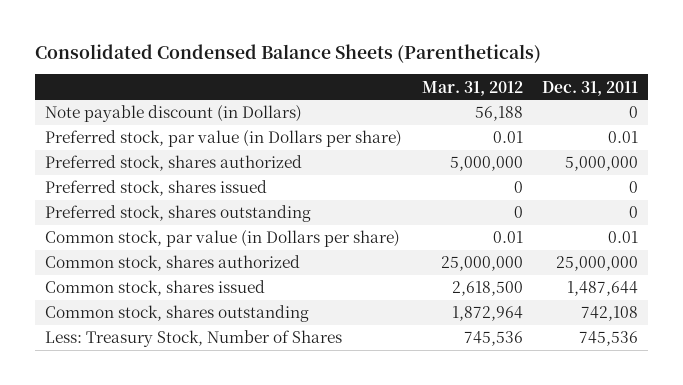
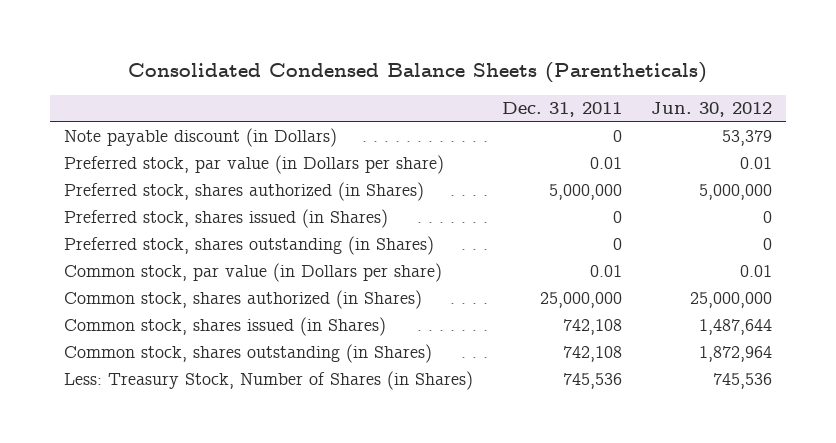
- | Mar. 31, 2012 | Dec. 31, 2011
+ | Dec. 31, 2011 | Jun. 30, 2012
- Preferred stock, shares authorized | 5,000,000 | 5,000,000
- Preferred stock, shares issued | 0 | 0
- Preferred stock, shares outstanding | 0 | 0
+ Preferred stock, shares authorized (in Shares) | 5,000,000 | 5,000,000
+ Preferred stock, shares issued (in Shares) | 0 | 0
+ Preferred stock, shares outstanding (in Shares) | 0 | 0
- Common stock, shares authorized | 25,000,000 | 25,000,000
- Common stock, shares issued | 2,618,500 | 1,487,644
- Common stock, shares outstanding | 1,872,964 | 742,108
- Less: Treasury Stock, Number of Shares | 745,536 | 745,536
+ Common stock, shares authorized (in Shares) | 25,000,000 | 25,000,000
+ Common stock, shares issued (in Shares) | 742,108 | 1,487,644
+ Common stock, shares outstanding (in Shares) | 742,108 | 1,872,964
+ Less: Treasury Stock, Number of Shares (in Shares) | 745,536 | 745,536

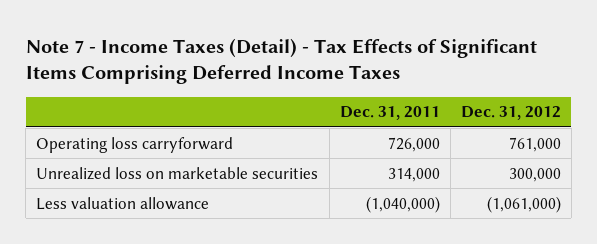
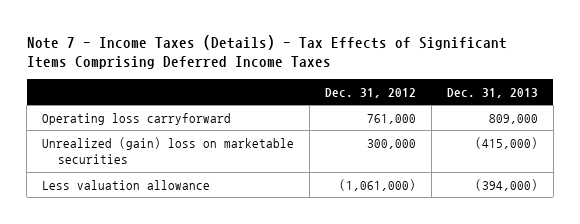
- Note 7 - Income Taxes (Detail) - Tax Effects of Significant Items Comprising Deferred Income Taxes
+ Note 7 - Income Taxes (Details) - Tax Effects of Significant Items Comprising Deferred Income Taxes
- | Dec. 31, 2011 | Dec. 31, 2012
+ | Dec. 31, 2012 | Dec. 31, 2013
- Unrealized loss on marketable securities | 314,000 | 300,000
+ Unrealized (gain) loss on marketable securities | 300,000 | (415,000)

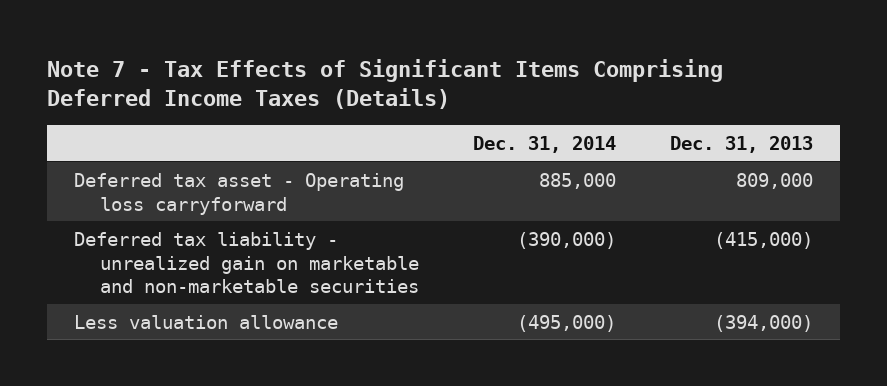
- Note 7 - Income Taxes (Details) - Tax Effects of Significant Items Comprising Deferred Income Taxes
+ Note 7 - Tax Effects of Significant Items Comprising Deferred Income Taxes (Details)
- | Dec. 31, 2012 | Dec. 31, 2013
+ | Dec. 31, 2014 | Dec. 31, 2013
- Operating loss carryforward | 761,000 | 809,000
- Unrealized (gain) loss on marketable securities | 300,000 | (415,000)
+ Deferred tax asset - Operating loss carryforward | 885,000 | 809,000
+ Deferred tax liability - unrealized gain on marketable and non-marketable securities | (390,000) | (415,000)

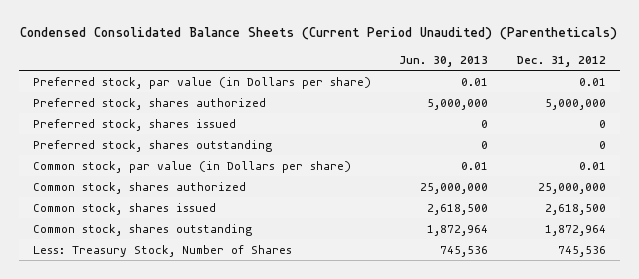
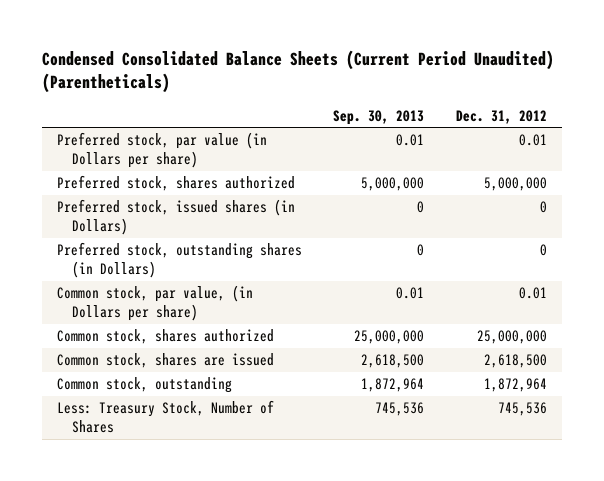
- | Jun. 30, 2013 | Dec. 31, 2012
+ | Sep. 30, 2013 | Dec. 31, 2012
- Preferred stock, shares issued | 0 | 0
- Preferred stock, shares outstanding | 0 | 0
- Common stock, par value (in Dollars per share) | 0.01 | 0.01
+ Preferred stock, issued shares (in Dollars) | 0 | 0
+ Preferred stock, outstanding shares (in Dollars) | 0 | 0
+ Common stock, par value, (in Dollars per share) | 0.01 | 0.01
- Common stock, shares issued | 2,618,500 | 2,618,500
- Common stock, shares outstanding | 1,872,964 | 1,872,964
+ Common stock, shares are issued | 2,618,500 | 2,618,500
+ Common stock, outstanding | 1,872,964 | 1,872,964

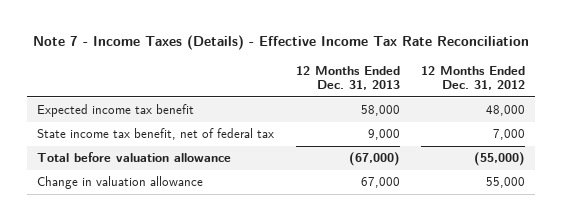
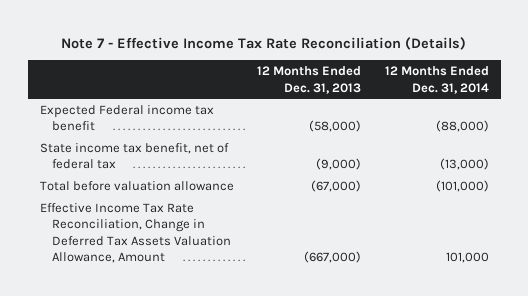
- Note 7 - Income Taxes (Details) - Effective Income Tax Rate Reconciliation
+ Note 7 - Effective Income Tax Rate Reconciliation (Details)
- | 12 Months Ended Dec. 31, 2013 | 12 Months Ended Dec. 31, 2012
+ | 12 Months Ended Dec. 31, 2013 | 12 Months Ended Dec. 31, 2014
- Expected income tax benefit | 58,000 | 48,000
- State income tax benefit, net of federal tax | 9,000 | 7,000
+ Expected Federal income tax benefit | (58,000) | (88,000)
+ State income tax benefit, net of federal tax | (9,000) | (13,000)
- Change in valuation allowance | 67,000 | 55,000
+ Effective Income Tax Rate Reconciliation, Change in Deferred Tax Assets Valuation Allowance, Amount | (667,000) | 101,000

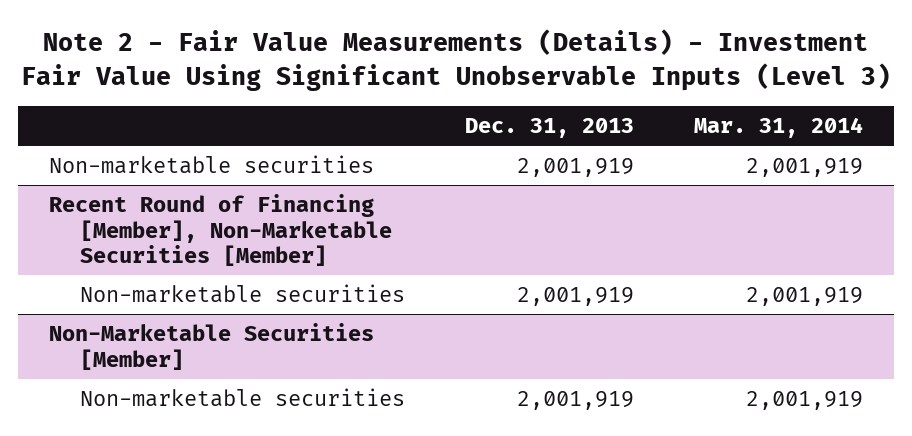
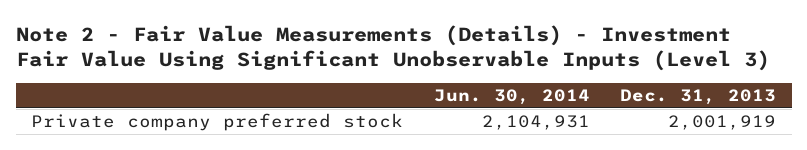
- | Dec. 31, 2013 | Mar. 31, 2014
+ | Jun. 30, 2014 | Dec. 31, 2013
- Non-marketable securities | 2,001,919 | 2,001,919
- Recent Round of Financing [Member], Non-Marketable Securities [Member]
- Non-marketable securities | 2,001,919 | 2,001,919
- Non-Marketable Securities [Member]
- Non-marketable securities | 2,001,919 | 2,001,919
+ Private company preferred stock | 2,104,931 | 2,001,919

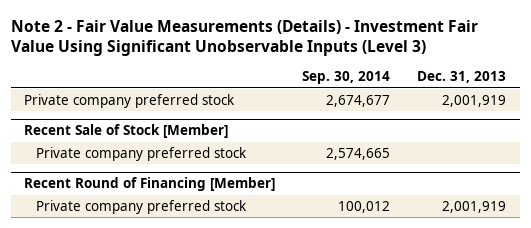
- | Jun. 30, 2014 | Dec. 31, 2013
+ | Sep. 30, 2014 | Dec. 31, 2013
+ Recent Sale of Stock [Member]
+ Private company preferred stock | 2,574,665 |
+ Recent Round of Financing [Member]
+ Private company preferred stock | 100,012 | 2,001,919

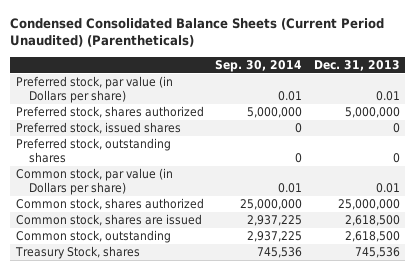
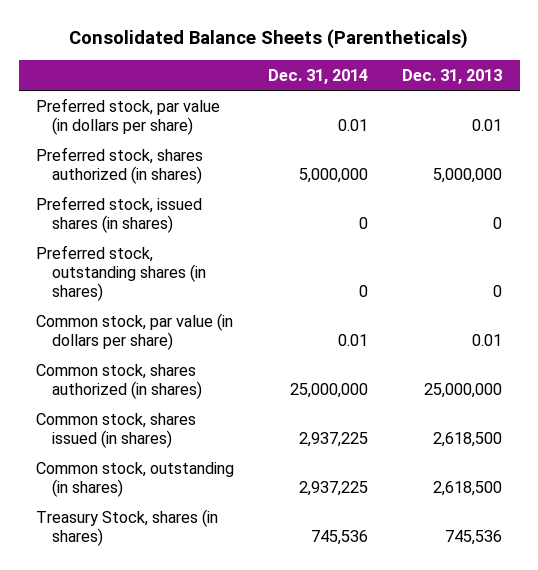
- Condensed Consolidated Balance Sheets (Current Period Unaudited) (Parentheticals)
+ Consolidated Balance Sheets (Parentheticals)
- | Sep. 30, 2014 | Dec. 31, 2013
+ | Dec. 31, 2014 | Dec. 31, 2013
- Preferred stock, par value (in Dollars per share) | 0.01 | 0.01
- Preferred stock, shares authorized | 5,000,000 | 5,000,000
- Preferred stock, issued shares | 0 | 0
- Preferred stock, outstanding shares | 0 | 0
- Common stock, par value (in Dollars per share) | 0.01 | 0.01
- Common stock, shares authorized | 25,000,000 | 25,000,000
- Common stock, shares are issued | 2,937,225 | 2,618,500
- Common stock, outstanding | 2,937,225 | 2,618,500
- Treasury Stock, shares | 745,536 | 745,536
+ Preferred stock, par value (in dollars per share) | 0.01 | 0.01
+ Preferred stock, shares authorized (in shares) | 5,000,000 | 5,000,000
+ Preferred stock, issued shares (in shares) | 0 | 0
+ Preferred stock, outstanding shares (in shares) | 0 | 0
+ Common stock, par value (in dollars per share) | 0.01 | 0.01
+ Common stock, shares authorized (in shares) | 25,000,000 | 25,000,000
+ Common stock, shares issued (in shares) | 2,937,225 | 2,618,500
+ Common stock, outstanding (in shares) | 2,937,225 | 2,618,500
+ Treasury Stock, shares (in shares) | 745,536 | 745,536

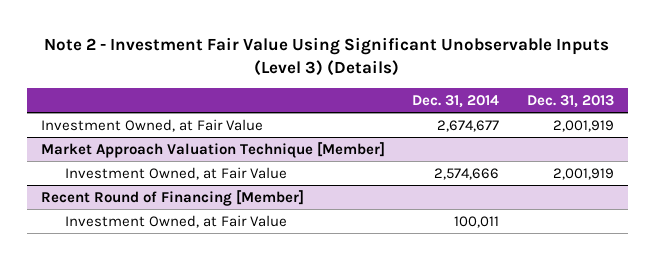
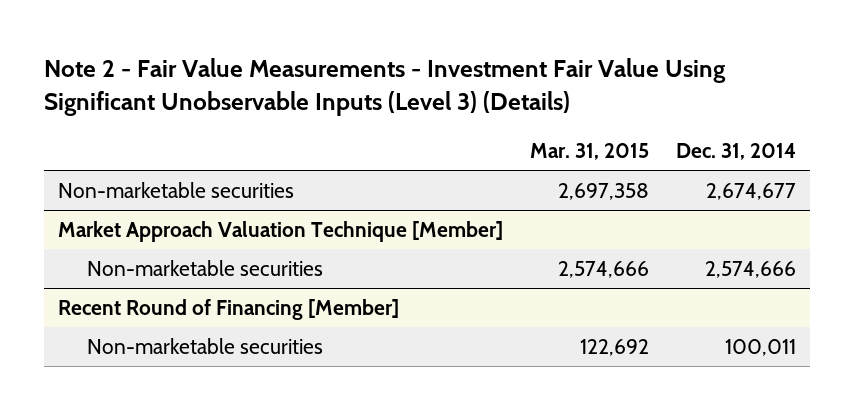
- Note 2 - Investment Fair Value Using Significant Unobservable Inputs (Level 3) (Details)
+ Note 2 - Fair Value Measurements - Investment Fair Value Using Significant Unobservable Inputs (Level 3) (Details)
- | Dec. 31, 2014 | Dec. 31, 2013
+ | Mar. 31, 2015 | Dec. 31, 2014
- Investment Owned, at Fair Value | 2,674,677 | 2,001,919
+ Non-marketable securities | 2,697,358 | 2,674,677
@ Market Approach Valuation Technique [Member]
- Investment Owned, at Fair Value | 2,574,666 | 2,001,919
+ Non-marketable securities | 2,574,666 | 2,574,666
@ Recent Round of Financing [Member]
- Investment Owned, at Fair Value | 100,011 |
+ Non-marketable securities | 122,692 | 100,011

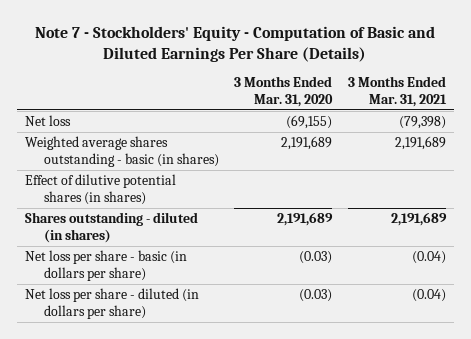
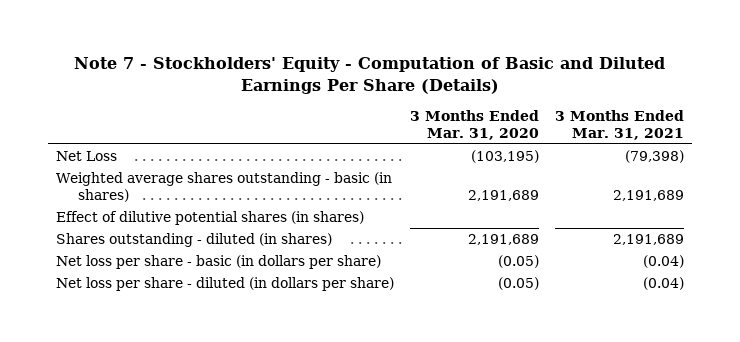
- Net loss | (69,155) | (79,398)
+ Net Loss | (103,195) | (79,398)
- Net loss per share - basic (in dollars per share) | (0.03) | (0.04)
- Net loss per share - diluted (in dollars per share) | (0.03) | (0.04)
+ Net loss per share - basic (in dollars per share) | (0.05) | (0.04)
+ Net loss per share - diluted (in dollars per share) | (0.05) | (0.04)

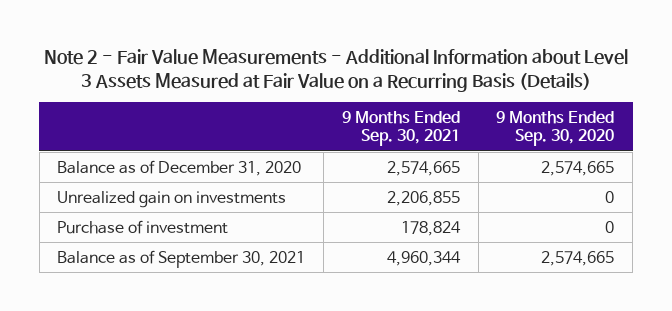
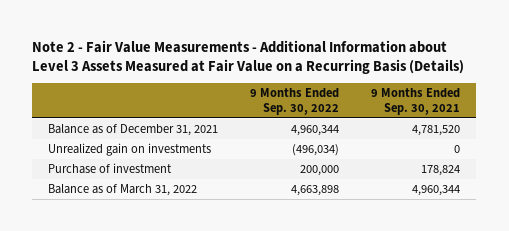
- | 9 Months Ended Sep. 30, 2021 | 9 Months Ended Sep. 30, 2020
+ | 9 Months Ended Sep. 30, 2022 | 9 Months Ended Sep. 30, 2021
- Balance as of December 31, 2020 | 2,574,665 | 2,574,665
- Unrealized gain on investments | 2,206,855 | 0
+ Balance as of December 31, 2021 | 4,960,344 | 4,781,520
+ Unrealized gain on investments | (496,034) | 0
- Balance as of September 30, 2021 | 4,960,344 | 2,574,665
+ Balance as of March 31, 2022 | 4,663,898 | 4,960,344

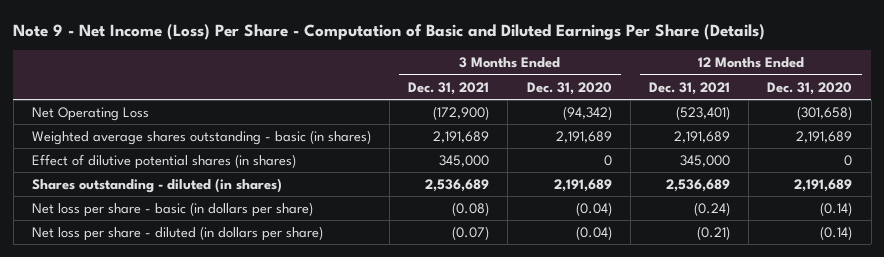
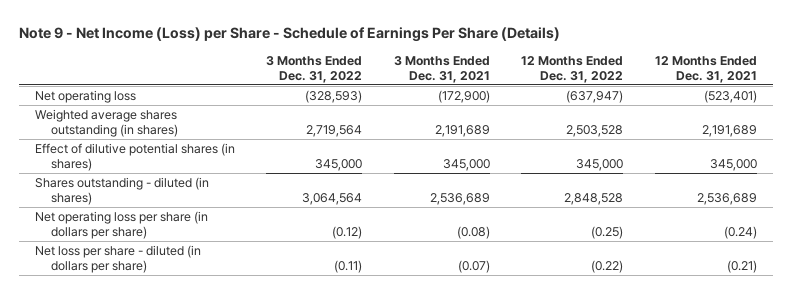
- Note 9 - Net Income (Loss) Per Share - Computation of Basic and Diluted Earnings Per Share (Details)
+ Note 9 - Net Income (Loss) per Share - Schedule of Earnings Per Share (Details)
- | 3 Months Ended Dec. 31, 2021 | 3 Months Ended Dec. 31, 2020 | 12 Months Ended Dec. 31, 2021 | 12 Months Ended Dec. 31, 2020
+ | 3 Months Ended Dec. 31, 2022 | 3 Months Ended Dec. 31, 2021 | 12 Months Ended Dec. 31, 2022 | 12 Months Ended Dec. 31, 2021
- Net Operating Loss | (172,900) | (94,342) | (523,401) | (301,658)
- Weighted average shares outstanding - basic (in shares) | 2,191,689 | 2,191,689 | 2,191,689 | 2,191,689
+ Net operating loss | (328,593) | (172,900) | (637,947) | (523,401)
+ Weighted average shares outstanding (in shares) | 2,719,564 | 2,191,689 | 2,503,528 | 2,191,689
- Net loss per share - basic (in dollars per share) | (0.08) | (0.04) | (0.24) | (0.14)
+ Net operating loss per share (in dollars per share) | (0.12) | (0.08) | (0.25) | (0.24)

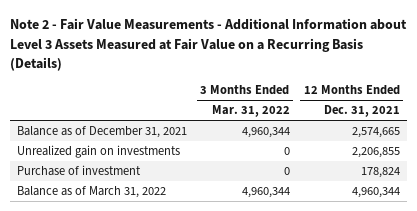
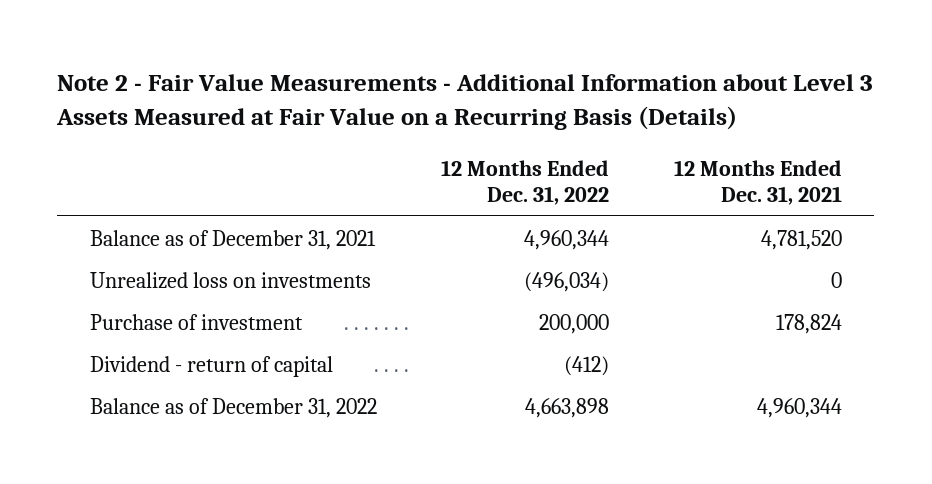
- | 3 Months Ended Mar. 31, 2022 | 12 Months Ended Dec. 31, 2021
+ | 12 Months Ended Dec. 31, 2022 | 12 Months Ended Dec. 31, 2021
- Balance as of December 31, 2021 | 4,960,344 | 2,574,665
- Unrealized gain on investments | 0 | 2,206,855
+ Balance as of December 31, 2021 | 4,960,344 | 4,781,520
+ Unrealized loss on investments | (496,034) | 0
- Balance as of March 31, 2022 | 4,960,344 | 4,960,344
+ Dividend - return of capital | (412) |
+ Balance as of December 31, 2022 | 4,663,898 | 4,960,344

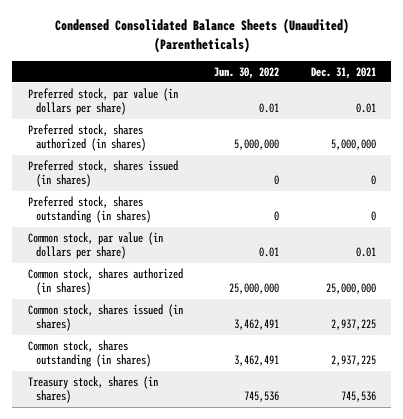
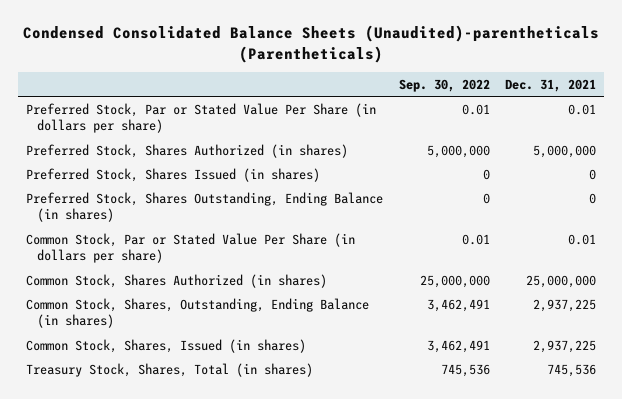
- Condensed Consolidated Balance Sheets (Unaudited) (Parentheticals)
+ Condensed Consolidated Balance Sheets (Unaudited)-parentheticals (Parentheticals)
- | Jun. 30, 2022 | Dec. 31, 2021
+ | Sep. 30, 2022 | Dec. 31, 2021
- Preferred stock, par value (in dollars per share) | 0.01 | 0.01
- Preferred stock, shares authorized (in shares) | 5,000,000 | 5,000,000
- Preferred stock, shares issued (in shares) | 0 | 0
- Preferred stock, shares outstanding (in shares) | 0 | 0
- Common stock, par value (in dollars per share) | 0.01 | 0.01
- Common stock, shares authorized (in shares) | 25,000,000 | 25,000,000
- Common stock, shares issued (in shares) | 3,462,491 | 2,937,225
- Common stock, shares outstanding (in shares) | 3,462,491 | 2,937,225
- Treasury stock, shares (in shares) | 745,536 | 745,536
+ Preferred Stock, Par or Stated Value Per Share (in dollars per share) | 0.01 | 0.01
+ Preferred Stock, Shares Authorized (in shares) | 5,000,000 | 5,000,000
+ Preferred Stock, Shares Issued (in shares) | 0 | 0
+ Preferred Stock, Shares Outstanding, Ending Balance (in shares) | 0 | 0
+ Common Stock, Par or Stated Value Per Share (in dollars per share) | 0.01 | 0.01
+ Common Stock, Shares Authorized (in shares) | 25,000,000 | 25,000,000
+ Common Stock, Shares, Outstanding, Ending Balance (in shares) | 3,462,491 | 2,937,225
+ Common Stock, Shares, Issued (in shares) | 3,462,491 | 2,937,225
+ Treasury Stock, Shares, Total (in shares) | 745,536 | 745,536

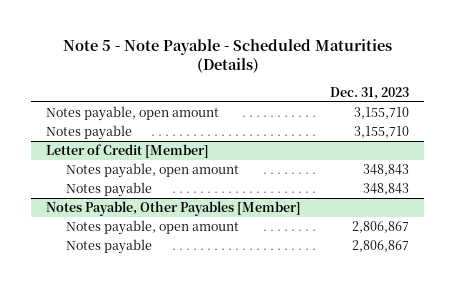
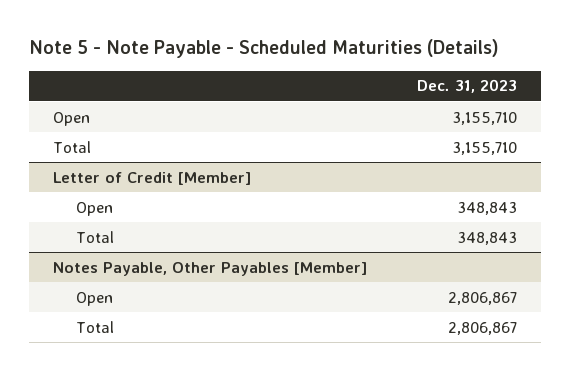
- Notes payable, open amount | 3,155,710
- Notes payable | 3,155,710
+ Open | 3,155,710
+ Total | 3,155,710
@ Letter of Credit [Member]
- Notes payable, open amount | 348,843
- Notes payable | 348,843
+ Open | 348,843
+ Total | 348,843
@ Notes Payable, Other Payables [Member]
- Notes payable, open amount | 2,806,867
- Notes payable | 2,806,867
+ Open | 2,806,867
+ Total | 2,806,867

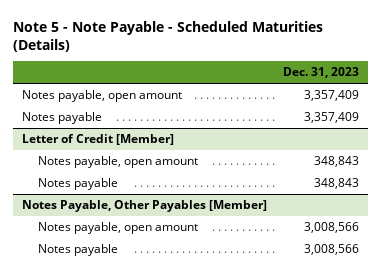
- Open | 3,155,710
- Total | 3,155,710
+ Notes payable, open amount | 3,357,409
+ Notes payable | 3,357,409
@ Letter of Credit [Member]
- Open | 348,843
- Total | 348,843
+ Notes payable, open amount | 348,843
+ Notes payable | 348,843
@ Notes Payable, Other Payables [Member]
- Open | 2,806,867
- Total | 2,806,867
+ Notes payable, open amount | 3,008,566
+ Notes payable | 3,008,566

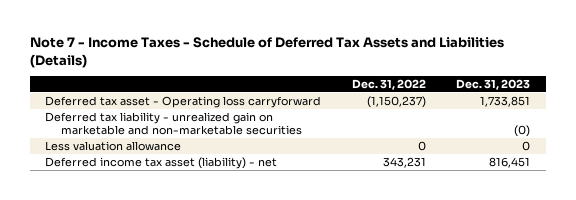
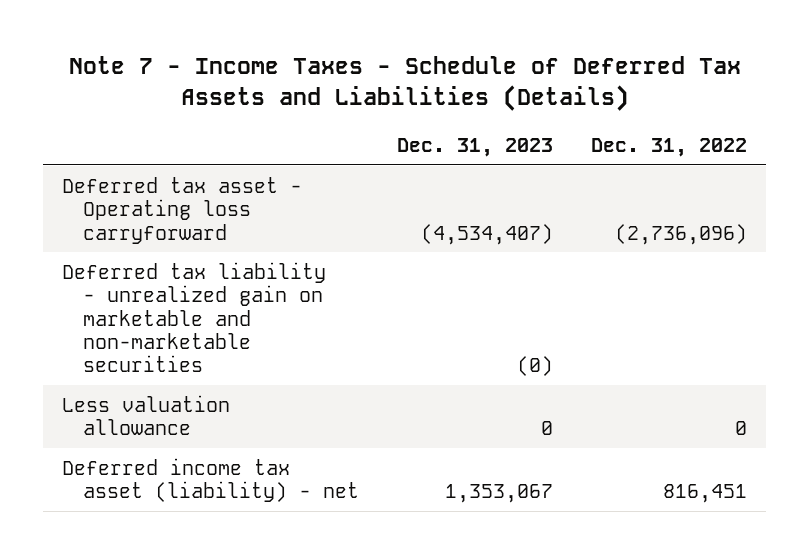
- | Dec. 31, 2022 | Dec. 31, 2023
+ | Dec. 31, 2023 | Dec. 31, 2022
- Deferred tax asset - Operating loss carryforward | (1,150,237) | 1,733,851
+ Deferred tax asset - Operating loss carryforward | (4,534,407) | (2,736,096)
- Deferred income tax asset (liability) - net | 343,231 | 816,451
+ Deferred income tax asset (liability) - net | 1,353,067 | 816,451

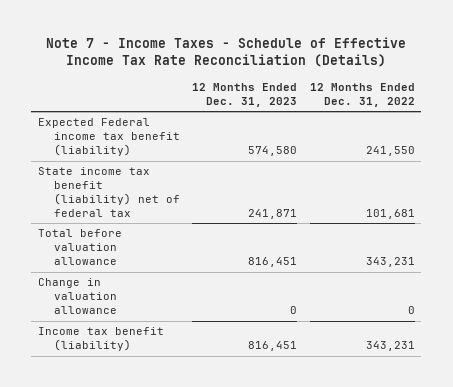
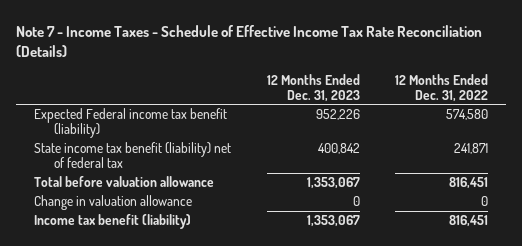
- Expected Federal income tax benefit (liability) | 574,580 | 241,550
- State income tax benefit (liability) net of federal tax | 241,871 | 101,681
- Total before valuation allowance | 816,451 | 343,231
+ Expected Federal income tax benefit (liability) | 952,226 | 574,580
+ State income tax benefit (liability) net of federal tax | 400,842 | 241,871
+ Total before valuation allowance | 1,353,067 | 816,451
- Income tax benefit (liability) | 816,451 | 343,231
+ Income tax benefit (liability) | 1,353,067 | 816,451

